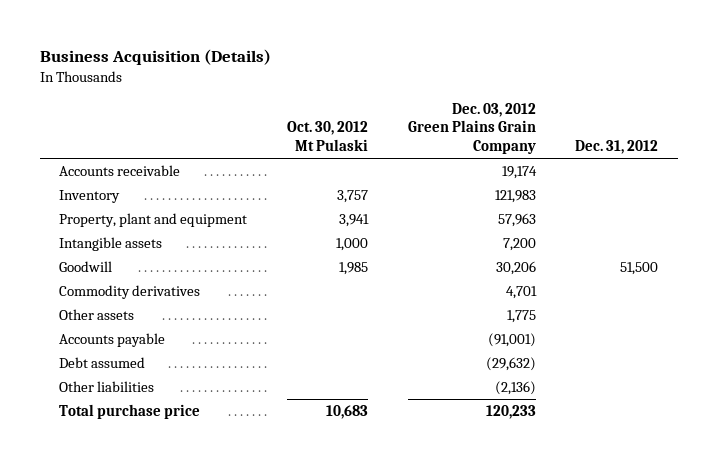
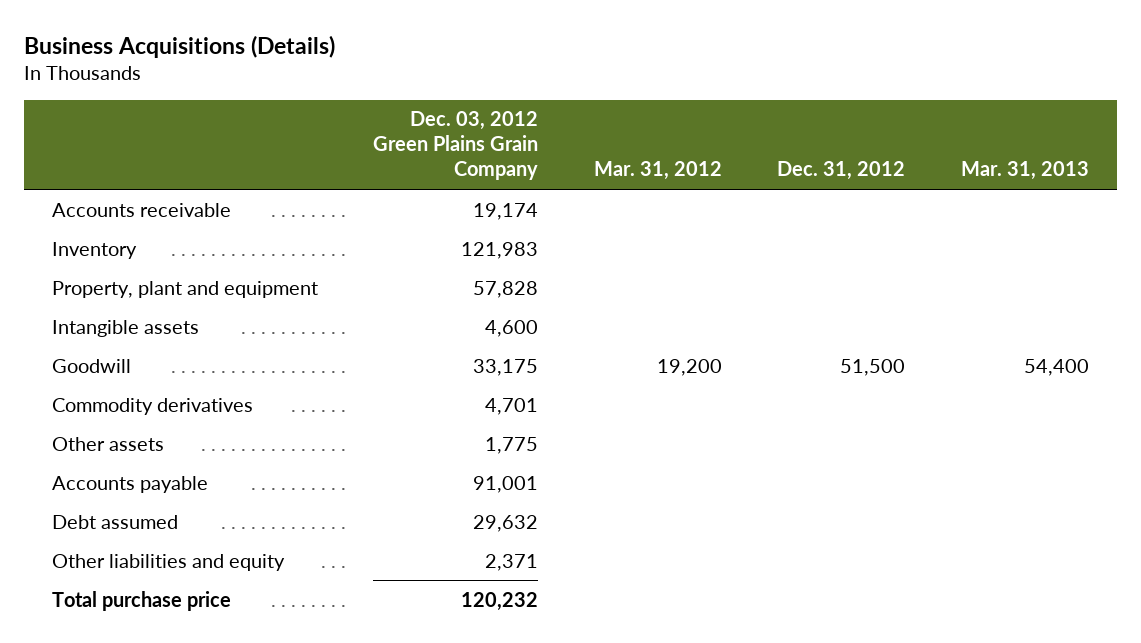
- Business Acquisition (Details)
+ Business Acquisitions (Details)
- | Oct. 30, 2012 Mt Pulaski | Dec. 03, 2012 Green Plains Grain Company | Dec. 31, 2012
+ | Dec. 03, 2012 Green Plains Grain Company | Mar. 31, 2012 | Dec. 31, 2012 | Mar. 31, 2013
- Property, plant and equipment | 3,941 | 57,963 |
- Intangible assets | 1,000 | 7,200 |
- Goodwill | 1,985 | 30,206 | 51,500
+ Property, plant and equipment | 57,828 | | |
+ Intangible assets | 4,600 | | |
+ Goodwill | 33,175 | 19,200 | 51,500 | 54,400
- Accounts payable | | (91,001) |
- Debt assumed | | (29,632) |
- Other liabilities | | (2,136) |
- Total purchase price | 10,683 | 120,233 |
+ Accounts payable | 91,001 | | |
+ Debt assumed | 29,632 | | |
+ Other liabilities and equity | 2,371 | | |
+ Total purchase price | 120,232 | | |

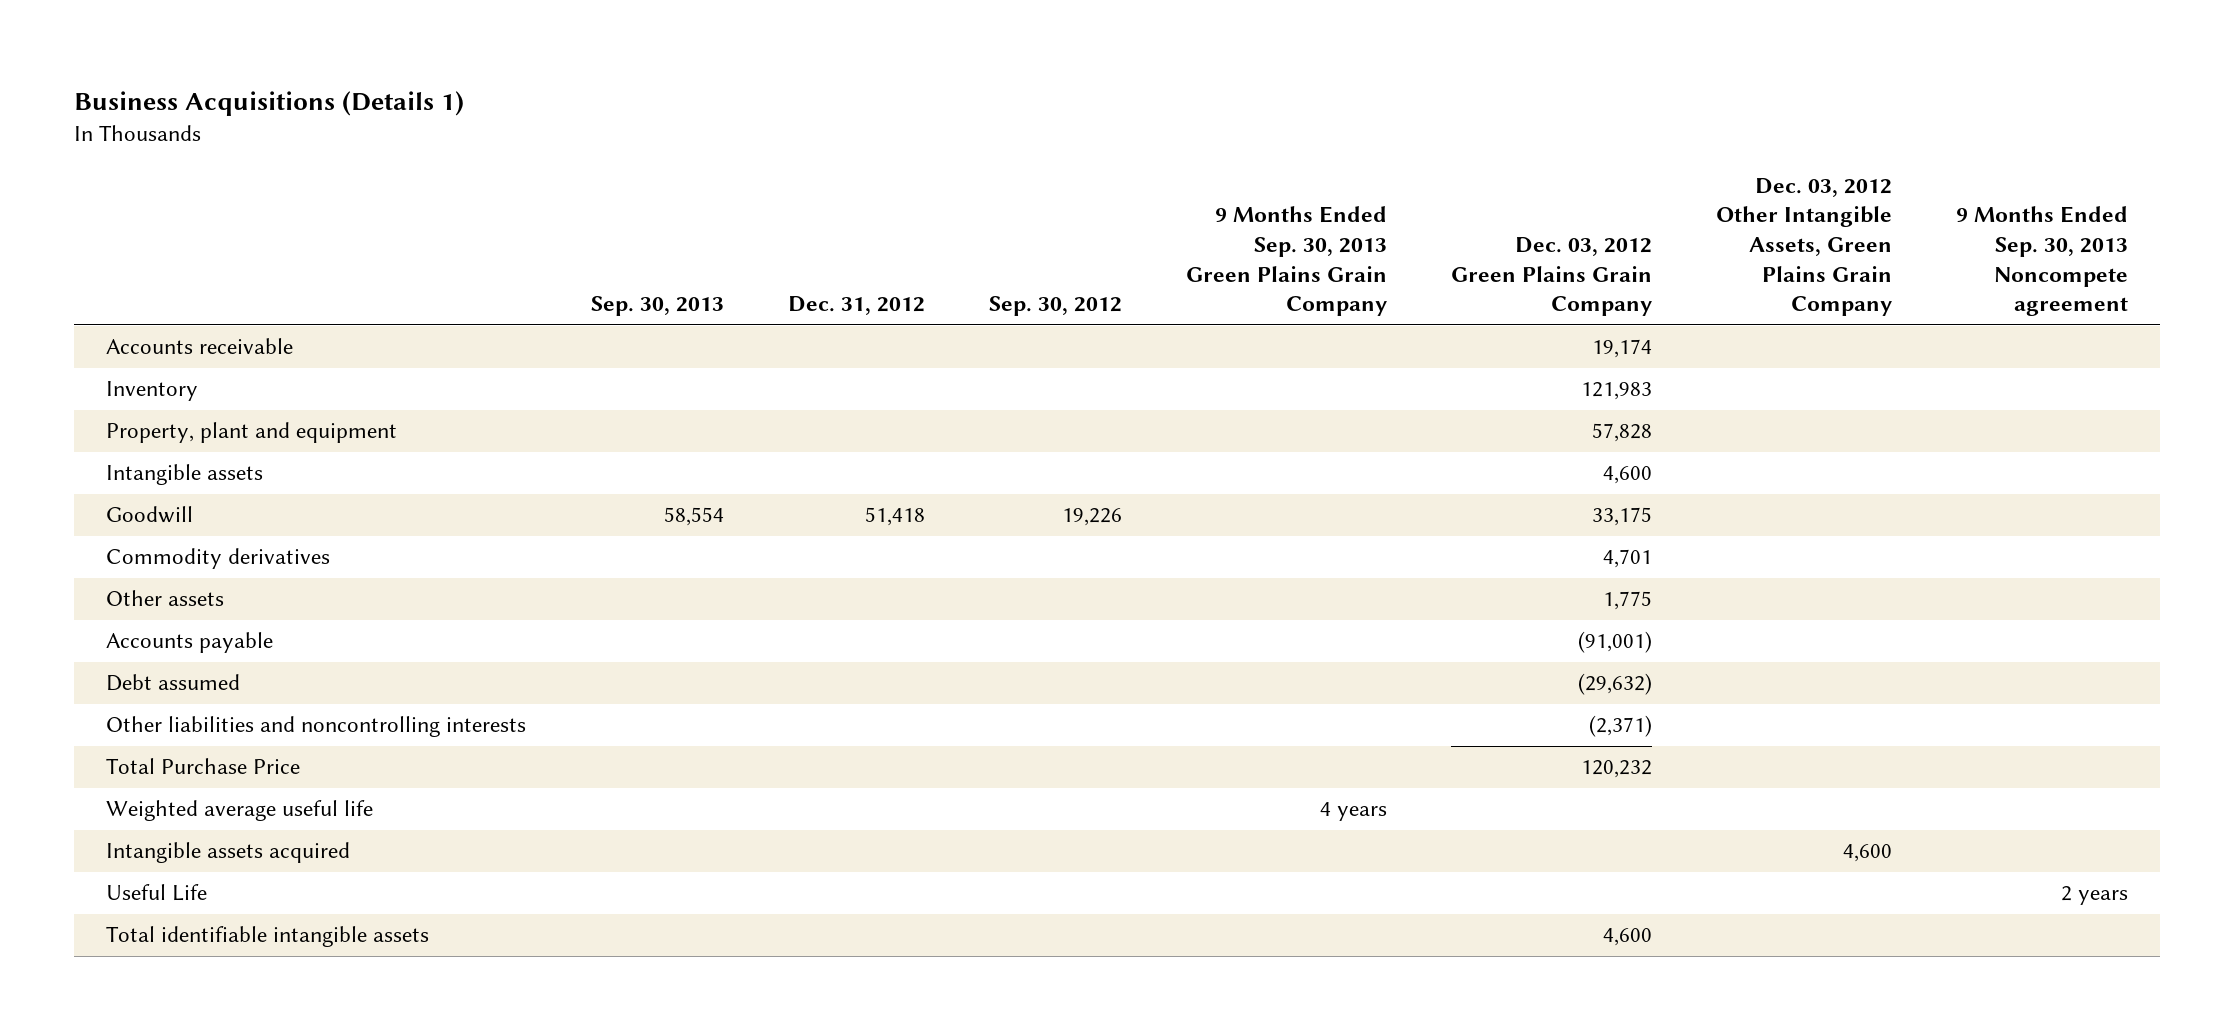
- Business Acquisitions (Details)
+ Business Acquisitions (Details 1)
- | Dec. 03, 2012 Green Plains Grain Company | Mar. 31, 2012 | Dec. 31, 2012 | Mar. 31, 2013
+ | Sep. 30, 2013 | Dec. 31, 2012 | Sep. 30, 2012 | 9 Months Ended Sep. 30, 2013 Green Plains Grain Company | Dec. 03, 2012 Green Plains Grain Company | Dec. 03, 2012 Other Intangible Assets, Green Plains Grain Company | 9 Months Ended Sep. 30, 2013 Noncompete agreement
- Goodwill | 33,175 | 19,200 | 51,500 | 54,400
+ Goodwill | 58,554 | 51,418 | 19,226 | | 33,175 | |
- Accounts payable | 91,001 | | |
- Debt assumed | 29,632 | | |
- Other liabilities and equity | 2,371 | | |
- Total purchase price | 120,232 | | |
+ Accounts payable | | | | | (91,001) | |
+ Debt assumed | | | | | (29,632) | |
+ Other liabilities and noncontrolling interests | | | | | (2,371) | |
+ Total Purchase Price | | | | | 120,232 | |
+ Weighted average useful life | | | | 4 years | | |
+ Intangible assets acquired | | | | | | 4,600 |
+ Useful Life | | | | | | | 2 years
+ Total identifiable intangible assets | | | | | 4,600 | |

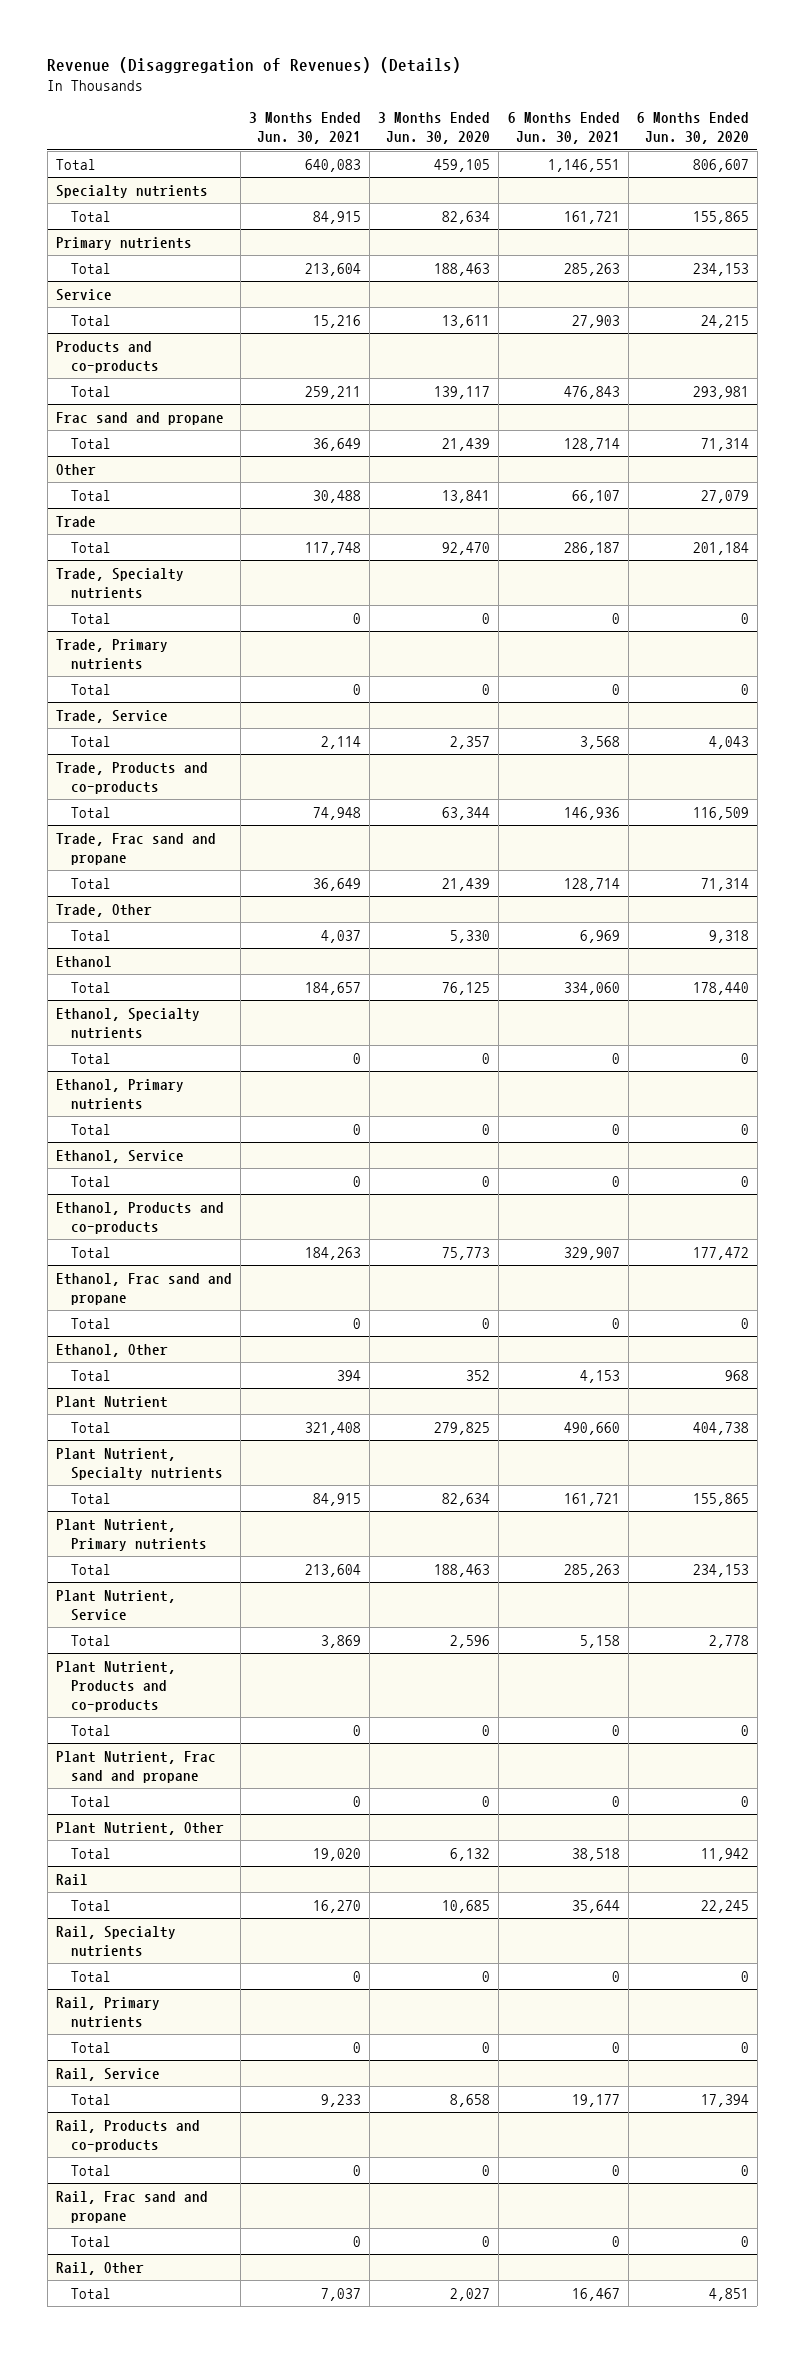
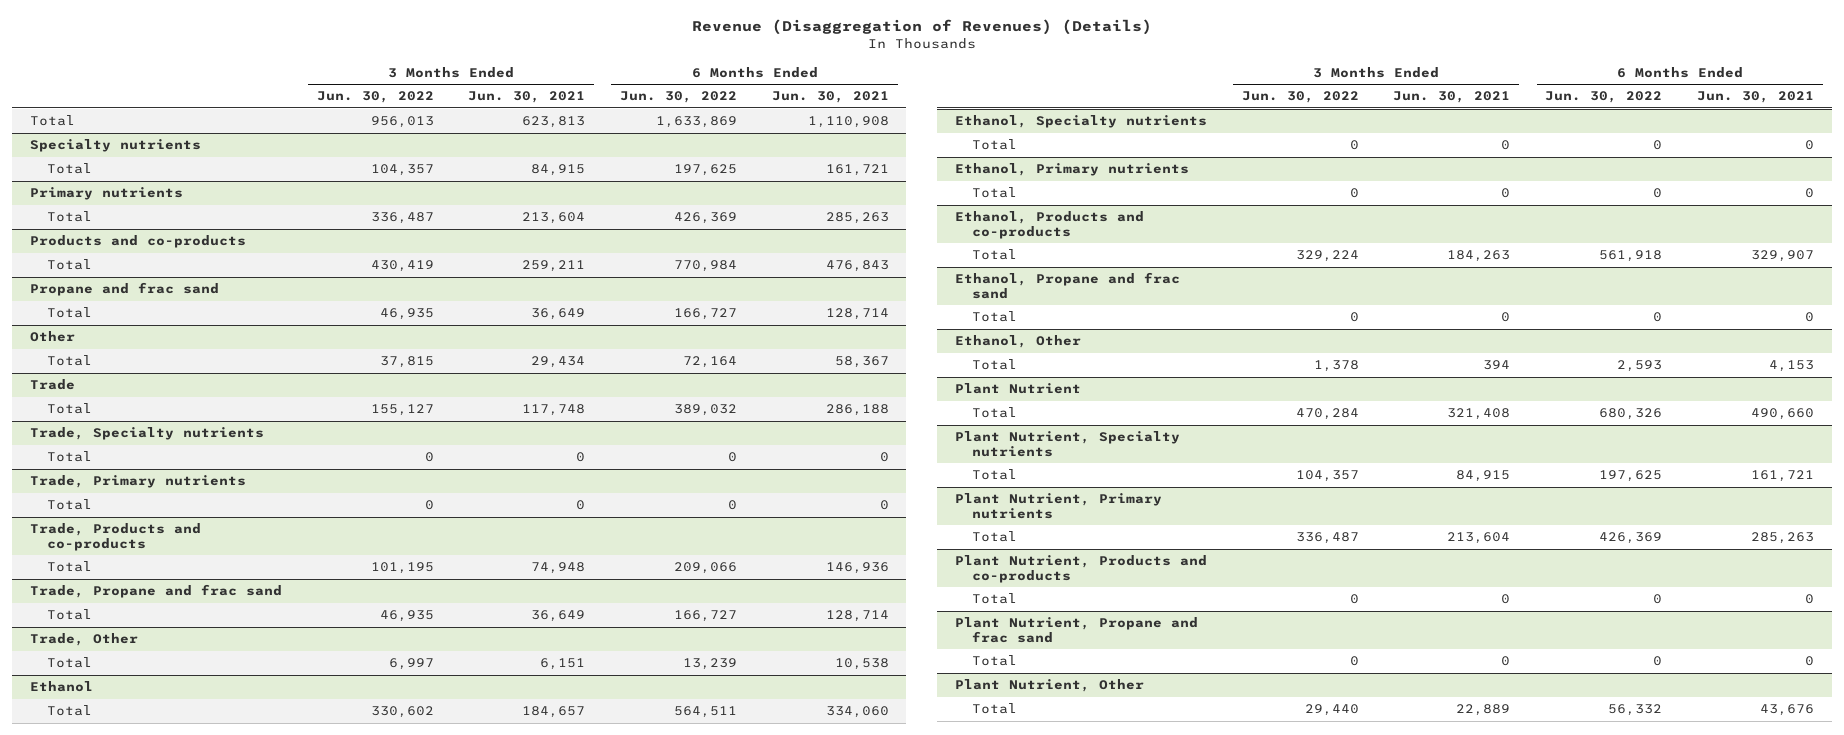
- | 3 Months Ended Jun. 30, 2021 | 3 Months Ended Jun. 30, 2020 | 6 Months Ended Jun. 30, 2021 | 6 Months Ended Jun. 30, 2020
+ | 3 Months Ended Jun. 30, 2022 | 3 Months Ended Jun. 30, 2021 | 6 Months Ended Jun. 30, 2022 | 6 Months Ended Jun. 30, 2021
- Total | 640,083 | 459,105 | 1,146,551 | 806,607
+ Total | 956,013 | 623,813 | 1,633,869 | 1,110,908
- Service
- Total | 15,216 | 13,611 | 27,903 | 24,215
- Frac sand and propane
+ Propane and frac sand
@ Other
- Total | 30,488 | 13,841 | 66,107 | 27,079
+ Total | 37,815 | 29,434 | 72,164 | 58,367
@ Trade
- Total | 117,748 | 92,470 | 286,187 | 201,184
+ Total | 155,127 | 117,748 | 389,032 | 286,188
- Trade, Service
- Total | 2,114 | 2,357 | 3,568 | 4,043
- Trade, Frac sand and propane
+ Trade, Propane and frac sand
@ Trade, Other
- Total | 4,037 | 5,330 | 6,969 | 9,318
+ Total | 6,997 | 6,151 | 13,239 | 10,538
- Ethanol, Service
- Total | 0 | 0 | 0 | 0
- Ethanol, Frac sand and propane
+ Ethanol, Propane and frac sand
- Plant Nutrient, Service
- Total | 3,869 | 2,596 | 5,158 | 2,778
- Plant Nutrient, Frac sand and propane
+ Plant Nutrient, Propane and frac sand
@ Plant Nutrient, Other
- Total | 19,020 | 6,132 | 38,518 | 11,942
- Rail
- Total | 16,270 | 10,685 | 35,644 | 22,245
- Rail, Specialty nutrients
- Total | 0 | 0 | 0 | 0
- Rail, Primary nutrients
- Total | 0 | 0 | 0 | 0
- Rail, Service
- Total | 9,233 | 8,658 | 19,177 | 17,394
- Rail, Products and co-products
- Total | 0 | 0 | 0 | 0
- Rail, Frac sand and propane
- Total | 0 | 0 | 0 | 0
- Rail, Other
- Total | 7,037 | 2,027 | 16,467 | 4,851
@ Plant Nutrient, Other
+ Total | 29,440 | 22,889 | 56,332 | 43,676

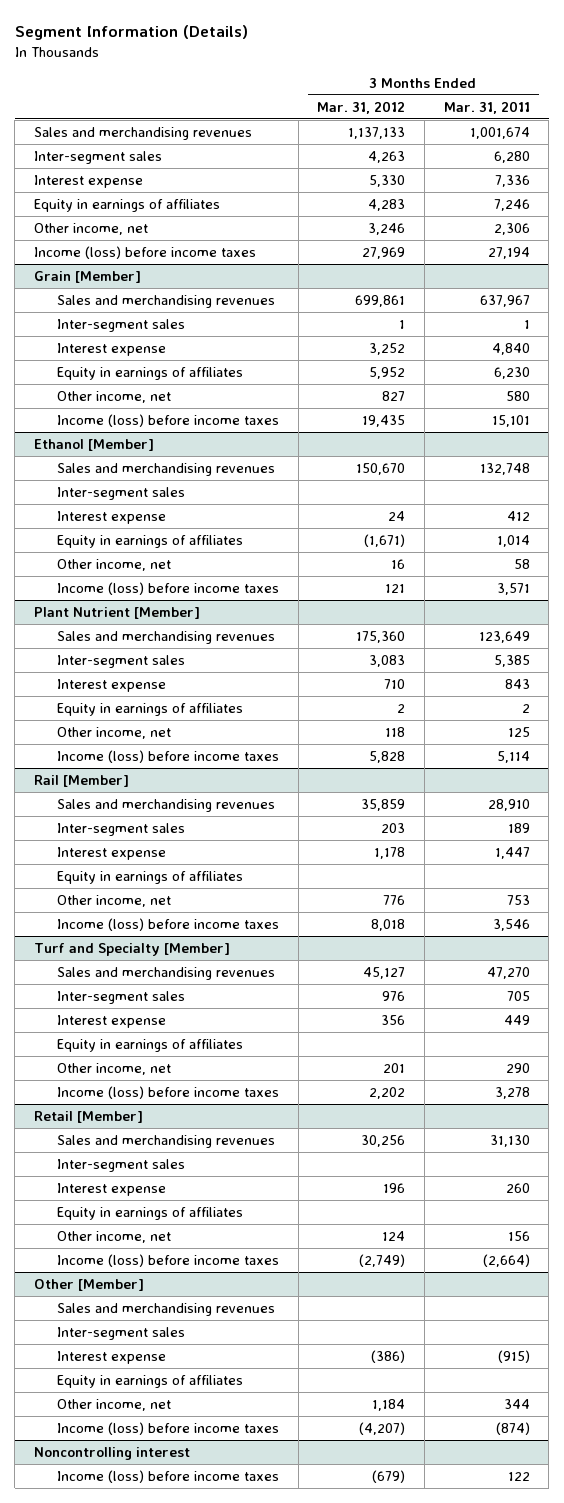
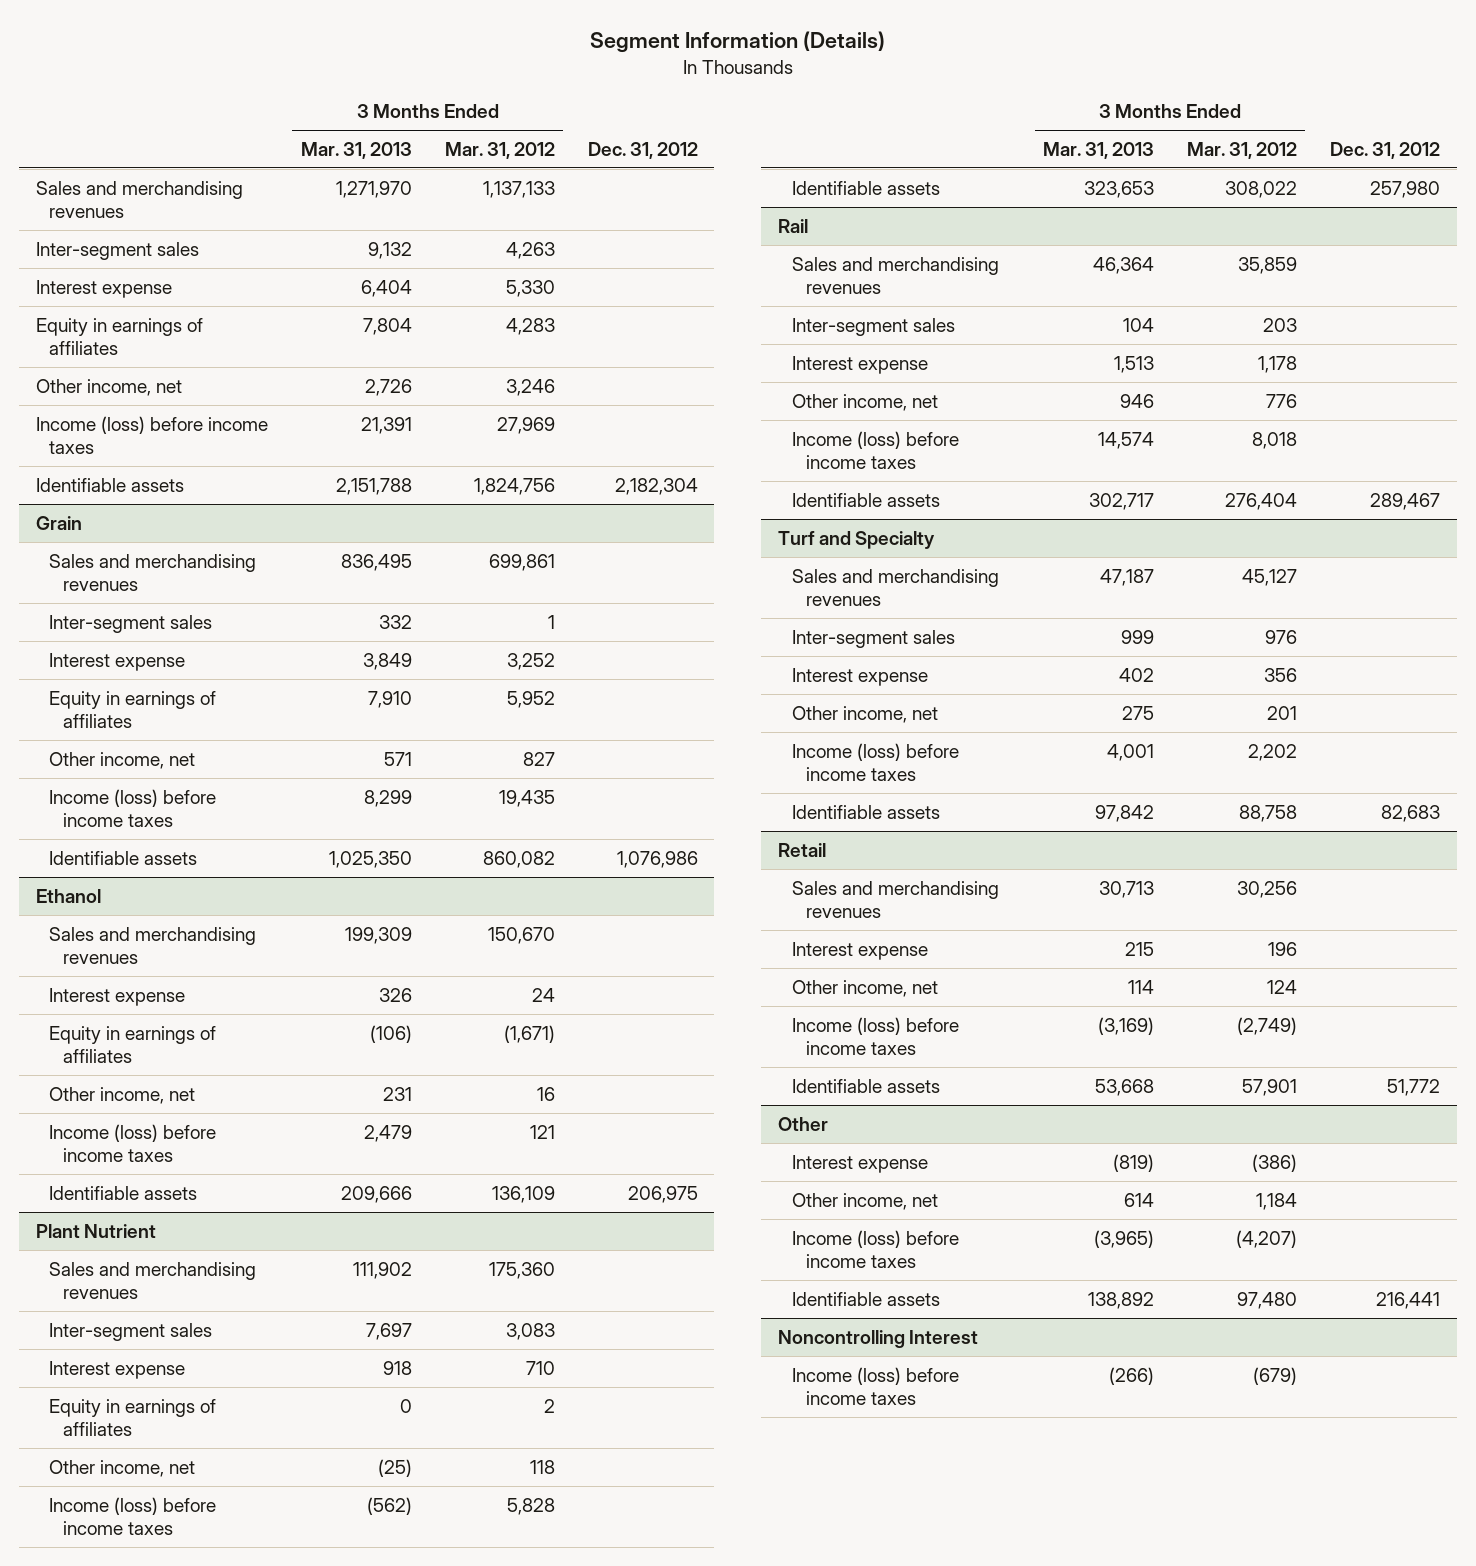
- | 3 Months Ended Mar. 31, 2012 | 3 Months Ended Mar. 31, 2011
+ | 3 Months Ended Mar. 31, 2013 | 3 Months Ended Mar. 31, 2012 | Dec. 31, 2012
- Grain [Member]
+ Identifiable assets | 2,151,788 | 1,824,756 | 2,182,304
+ Grain
- Ethanol [Member]
+ Identifiable assets | 1,025,350 | 860,082 | 1,076,986
+ Ethanol
- Inter-segment sales
- Plant Nutrient [Member]
+ Identifiable assets | 209,666 | 136,109 | 206,975
+ Plant Nutrient
- Rail [Member]
+ Identifiable assets | 323,653 | 308,022 | 257,980
+ Rail
- Equity in earnings of affiliates
- Turf and Specialty [Member]
+ Identifiable assets | 302,717 | 276,404 | 289,467
+ Turf and Specialty
- Equity in earnings of affiliates
- Retail [Member]
+ Identifiable assets | 97,842 | 88,758 | 82,683
+ Retail
- Inter-segment sales
- Equity in earnings of affiliates
- Other [Member]
- Sales and merchandising revenues
- Inter-segment sales
+ Identifiable assets | 53,668 | 57,901 | 51,772
+ Other
- Equity in earnings of affiliates
- Noncontrolling interest
+ Identifiable assets | 138,892 | 97,480 | 216,441
+ Noncontrolling Interest

